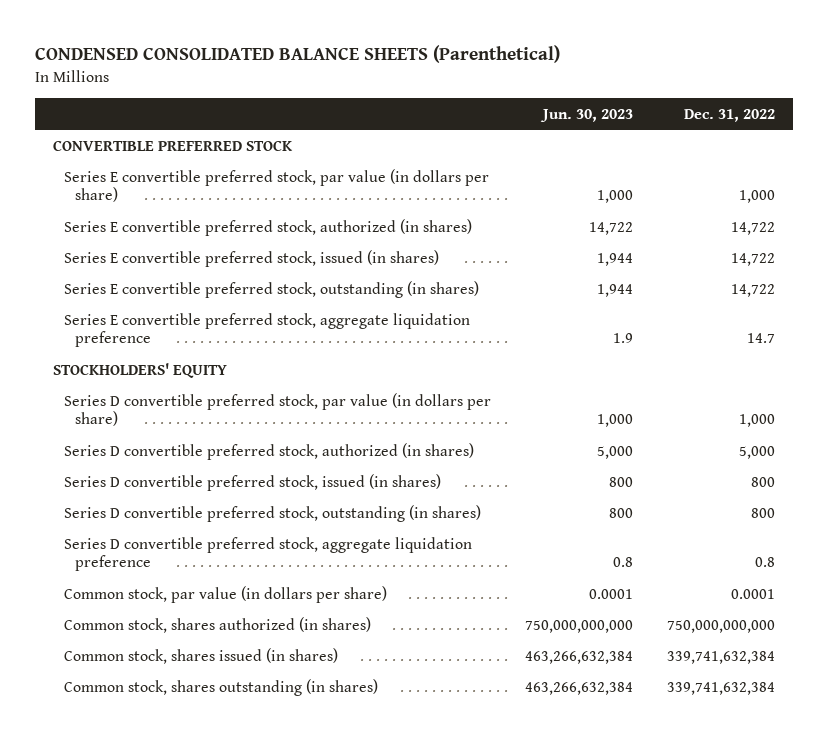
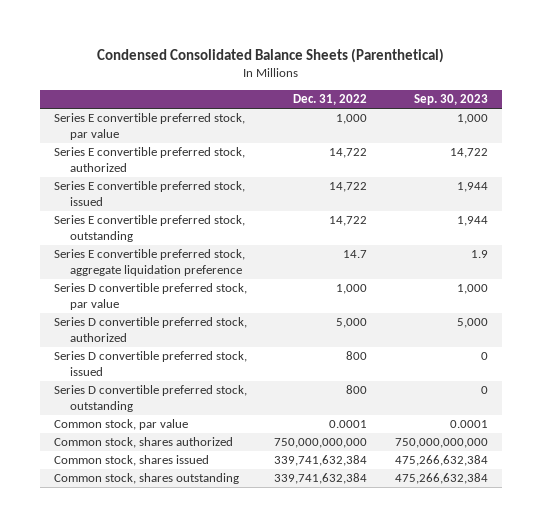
- CONDENSED CONSOLIDATED BALANCE SHEETS (Parenthetical)
+ Condensed Consolidated Balance Sheets (Parenthetical)
- | Jun. 30, 2023 | Dec. 31, 2022
+ | Dec. 31, 2022 | Sep. 30, 2023
- CONVERTIBLE PREFERRED STOCK
- Series E convertible preferred stock, par value (in dollars per share) | 1,000 | 1,000
- Series E convertible preferred stock, authorized (in shares) | 14,722 | 14,722
- Series E convertible preferred stock, issued (in shares) | 1,944 | 14,722
- Series E convertible preferred stock, outstanding (in shares) | 1,944 | 14,722
+ Series E convertible preferred stock, par value | 1,000 | 1,000
+ Series E convertible preferred stock, authorized | 14,722 | 14,722
+ Series E convertible preferred stock, issued | 14,722 | 1,944
+ Series E convertible preferred stock, outstanding | 14,722 | 1,944
- STOCKHOLDERS' EQUITY
- Series D convertible preferred stock, par value (in dollars per share) | 1,000 | 1,000
- Series D convertible preferred stock, authorized (in shares) | 5,000 | 5,000
- Series D convertible preferred stock, issued (in shares) | 800 | 800
- Series D convertible preferred stock, outstanding (in shares) | 800 | 800
- Series D convertible preferred stock, aggregate liquidation preference | 0.8 | 0.8
- Common stock, par value (in dollars per share) | 0.0001 | 0.0001
- Common stock, shares authorized (in shares) | 750,000,000,000 | 750,000,000,000
- Common stock, shares issued (in shares) | 463,266,632,384 | 339,741,632,384
- Common stock, shares outstanding (in shares) | 463,266,632,384 | 339,741,632,384
+ Series D convertible preferred stock, par value | 1,000 | 1,000
+ Series D convertible preferred stock, authorized | 5,000 | 5,000
+ Series D convertible preferred stock, issued | 800 | 0
+ Series D convertible preferred stock, outstanding | 800 | 0
+ Common stock, par value | 0.0001 | 0.0001
+ Common stock, shares authorized | 750,000,000,000 | 750,000,000,000
+ Common stock, shares issued | 339,741,632,384 | 475,266,632,384
+ Common stock, shares outstanding | 339,741,632,384 | 475,266,632,384

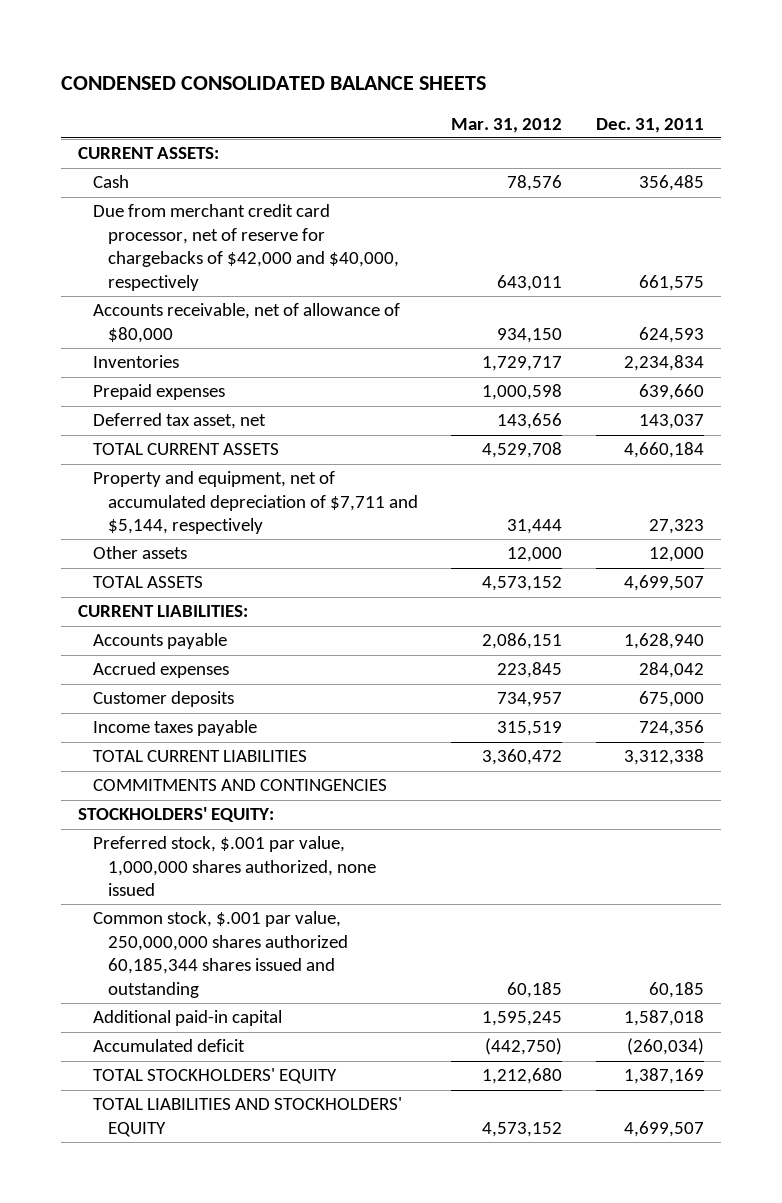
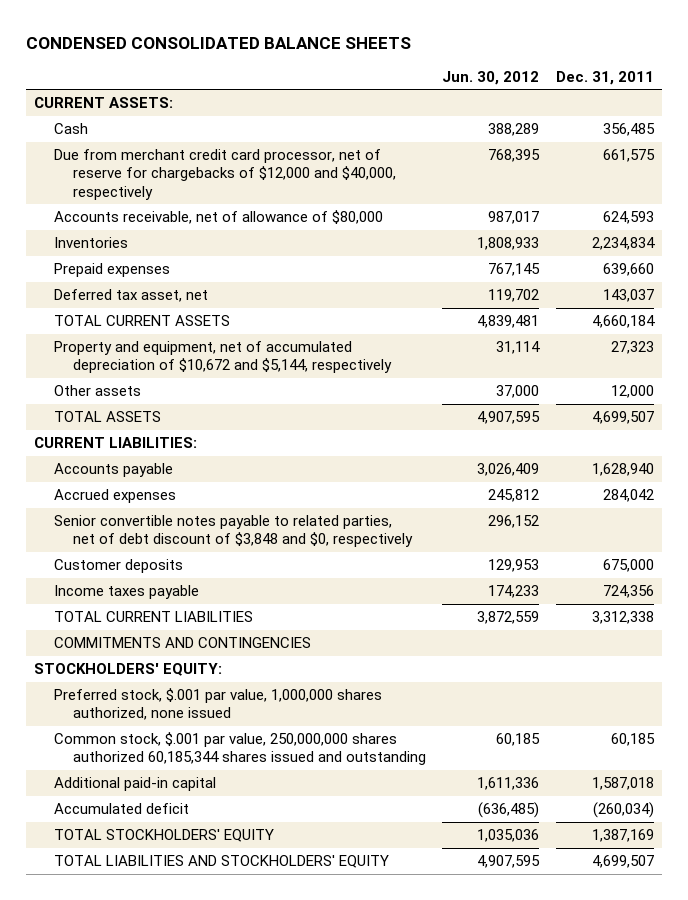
- | Mar. 31, 2012 | Dec. 31, 2011
+ | Jun. 30, 2012 | Dec. 31, 2011
- Due from merchant credit card processor, net of reserve for chargebacks of $42,000 and $40,000, respectively | 643,011 | 661,575
+ Due from merchant credit card processor, net of reserve for chargebacks of $12,000 and $40,000, respectively | 768,395 | 661,575
- Property and equipment, net of accumulated depreciation of $7,711 and $5,144, respectively | 31,444 | 27,323
+ Property and equipment, net of accumulated depreciation of $10,672 and $5,144, respectively | 31,114 | 27,323
+ Senior convertible notes payable to related parties, net of debt discount of $3,848 and $0, respectively | 296,152 |

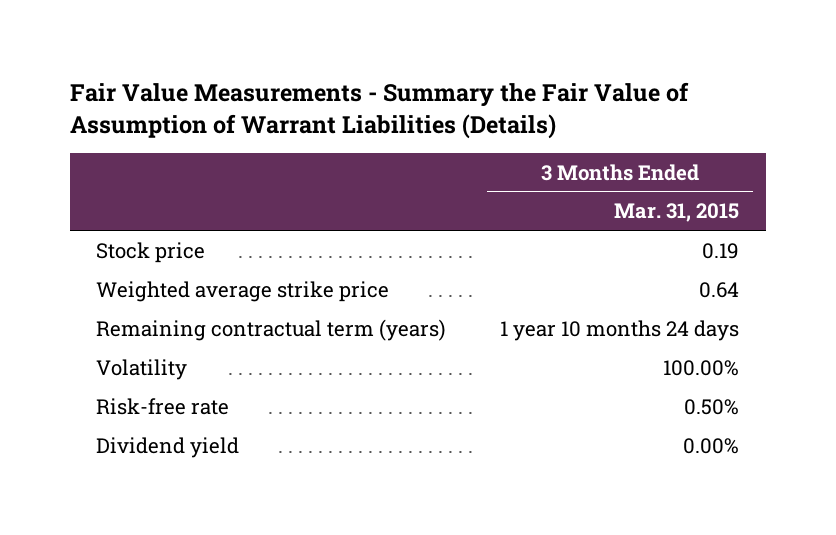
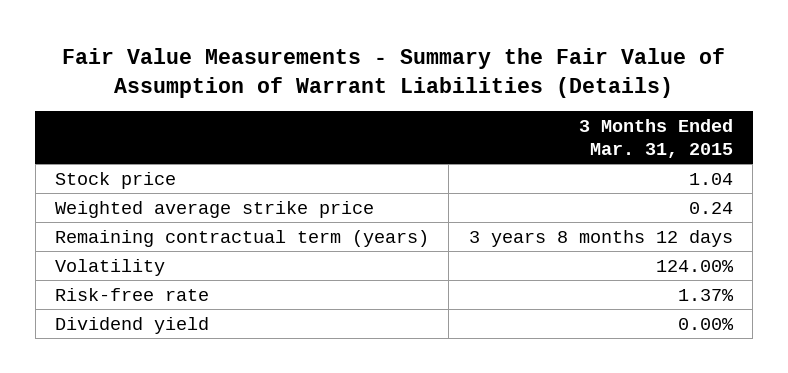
- Stock price | 0.19
- Weighted average strike price | 0.64
- Remaining contractual term (years) | 1 year 10 months 24 days
- Volatility | 100.00%
- Risk-free rate | 0.50%
+ Stock price | 1.04
+ Weighted average strike price | 0.24
+ Remaining contractual term (years) | 3 years 8 months 12 days
+ Volatility | 124.00%
+ Risk-free rate | 1.37%

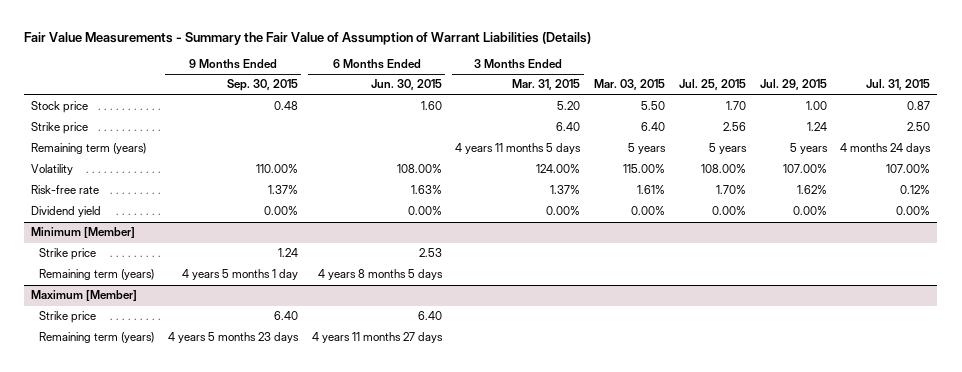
- | 3 Months Ended Mar. 31, 2015
+ | 9 Months Ended Sep. 30, 2015 | 6 Months Ended Jun. 30, 2015 | 3 Months Ended Mar. 31, 2015 | Mar. 03, 2015 | Jul. 25, 2015 | Jul. 29, 2015 | Jul. 31, 2015
- Stock price | 1.04
- Weighted average strike price | 0.24
- Remaining contractual term (years) | 3 years 8 months 12 days
+ Stock price | 0.48 | 1.60 | 5.20 | 5.50 | 1.70 | 1.00 | 0.87
+ Strike price | | | 6.40 | 6.40 | 2.56 | 1.24 | 2.50
+ Remaining term (years) | | | 4 years 11 months 5 days | 5 years | 5 years | 5 years | 4 months 24 days
+ Minimum [Member]
+ Strike price | 1.24 | 2.53 | | | | |
+ Remaining term (years) | 4 years 5 months 1 day | 4 years 8 months 5 days | | | | |
+ Maximum [Member]
+ Strike price | 6.40 | 6.40 | | | | |
+ Remaining term (years) | 4 years 5 months 23 days | 4 years 11 months 27 days | | | | |

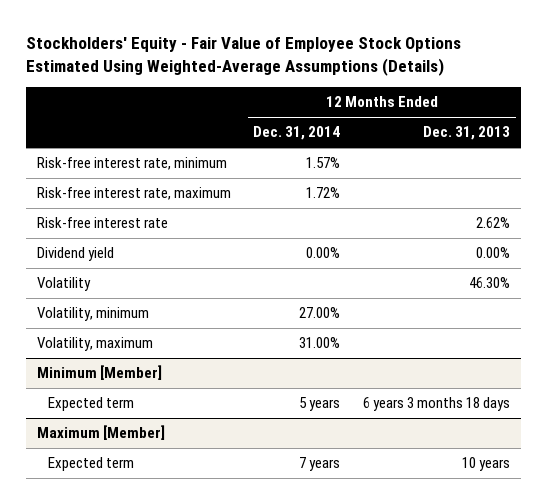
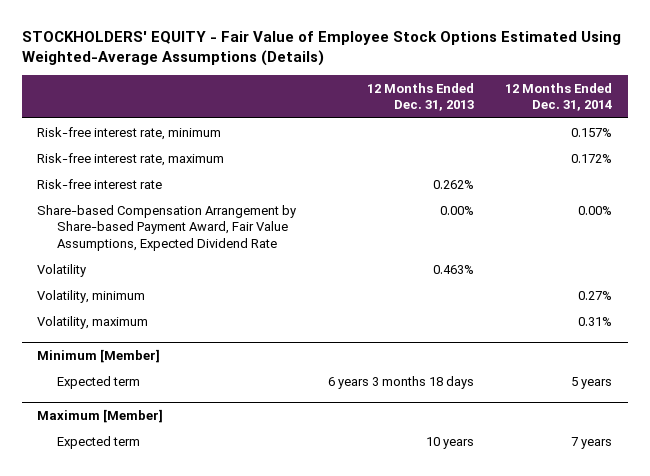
- Stockholders' Equity - Fair Value of Employee Stock Options Estimated Using Weighted-Average Assumptions (Details)
+ STOCKHOLDERS' EQUITY - Fair Value of Employee Stock Options Estimated Using Weighted-Average Assumptions (Details)
- | 12 Months Ended Dec. 31, 2014 | 12 Months Ended Dec. 31, 2013
+ | 12 Months Ended Dec. 31, 2013 | 12 Months Ended Dec. 31, 2014
- Risk-free interest rate, minimum | 1.57% |
- Risk-free interest rate, maximum | 1.72% |
- Risk-free interest rate | | 2.62%
- Dividend yield | 0.00% | 0.00%
- Volatility | | 46.30%
- Volatility, minimum | 27.00% |
- Volatility, maximum | 31.00% |
+ Risk-free interest rate, minimum | | 0.157%
+ Risk-free interest rate, maximum | | 0.172%
+ Risk-free interest rate | 0.262% |
+ Share-based Compensation Arrangement by Share-based Payment Award, Fair Value Assumptions, Expected Dividend Rate | 0.00% | 0.00%
+ Volatility | 0.463% |
+ Volatility, minimum | | 0.27%
+ Volatility, maximum | | 0.31%

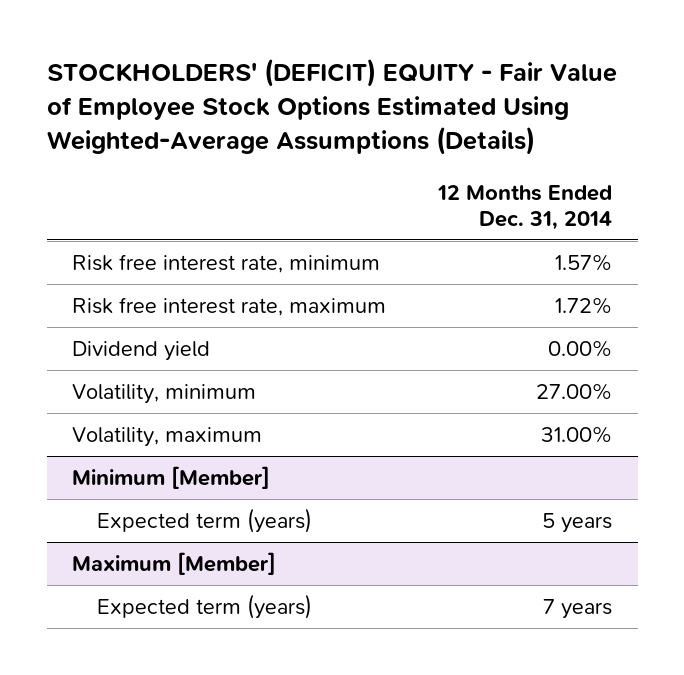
- STOCKHOLDERS' EQUITY - Fair Value of Employee Stock Options Estimated Using Weighted-Average Assumptions (Details)
+ STOCKHOLDERS' (DEFICIT) EQUITY - Fair Value of Employee Stock Options Estimated Using Weighted-Average Assumptions (Details)
- | 12 Months Ended Dec. 31, 2013 | 12 Months Ended Dec. 31, 2014
+ | 12 Months Ended Dec. 31, 2014
- Risk-free interest rate, minimum | | 0.157%
- Risk-free interest rate, maximum | | 0.172%
- Risk-free interest rate | 0.262% |
- Share-based Compensation Arrangement by Share-based Payment Award, Fair Value Assumptions, Expected Dividend Rate | 0.00% | 0.00%
- Volatility | 0.463% |
- Volatility, minimum | | 0.27%
- Volatility, maximum | | 0.31%
+ Risk free interest rate, minimum | 1.57%
+ Risk free interest rate, maximum | 1.72%
+ Dividend yield | 0.00%
+ Volatility, minimum | 27.00%
+ Volatility, maximum | 31.00%
@ Minimum [Member]
- Expected term | 6 years 3 months 18 days | 5 years
+ Expected term (years) | 5 years
@ Maximum [Member]
- Expected term | 10 years | 7 years
+ Expected term (years) | 7 years

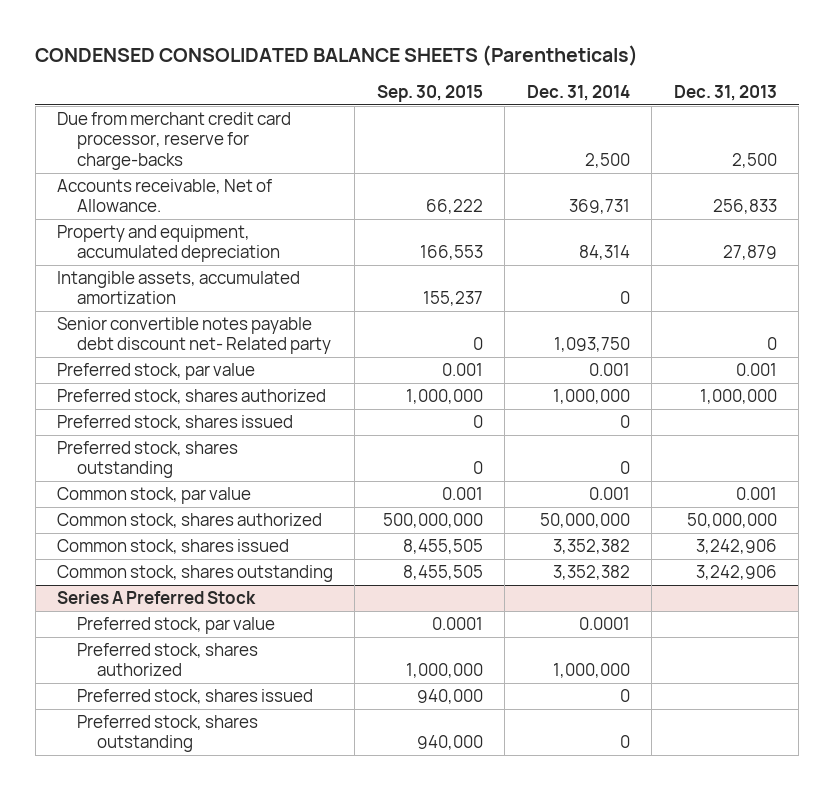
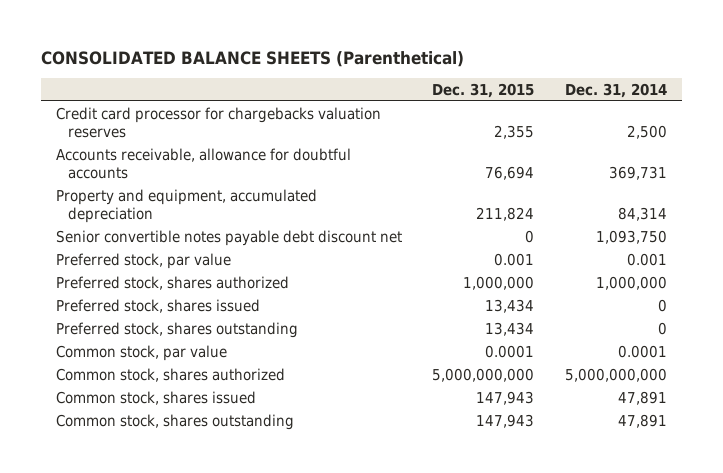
- CONDENSED CONSOLIDATED BALANCE SHEETS (Parentheticals)
+ CONSOLIDATED BALANCE SHEETS (Parenthetical)
- | Sep. 30, 2015 | Dec. 31, 2014 | Dec. 31, 2013
+ | Dec. 31, 2015 | Dec. 31, 2014
- Due from merchant credit card processor, reserve for charge-backs | | 2,500 | 2,500
- Accounts receivable, Net of Allowance. | 66,222 | 369,731 | 256,833
+ Credit card processor for chargebacks valuation reserves | 2,355 | 2,500
+ Accounts receivable, allowance for doubtful accounts | 76,694 | 369,731
- Intangible assets, accumulated amortization | 155,237 | 0 |
- Senior convertible notes payable debt discount net- Related party | 0 | 1,093,750 | 0
+ Senior convertible notes payable debt discount net | 0 | 1,093,750
- Common stock, par value | 0.001 | 0.001 | 0.001
- Common stock, shares authorized | 500,000,000 | 50,000,000 | 50,000,000
- Common stock, shares issued | 8,455,505 | 3,352,382 | 3,242,906
- Common stock, shares outstanding | 8,455,505 | 3,352,382 | 3,242,906
- Series A Preferred Stock
- Preferred stock, par value | 0.0001 | 0.0001 |
- Preferred stock, shares authorized | 1,000,000 | 1,000,000 |
- Preferred stock, shares issued | 940,000 | 0 |
- Preferred stock, shares outstanding | 940,000 | 0 |
+ Common stock, par value | 0.0001 | 0.0001
+ Common stock, shares authorized | 5,000,000,000 | 5,000,000,000
+ Common stock, shares issued | 147,943 | 47,891
+ Common stock, shares outstanding | 147,943 | 47,891

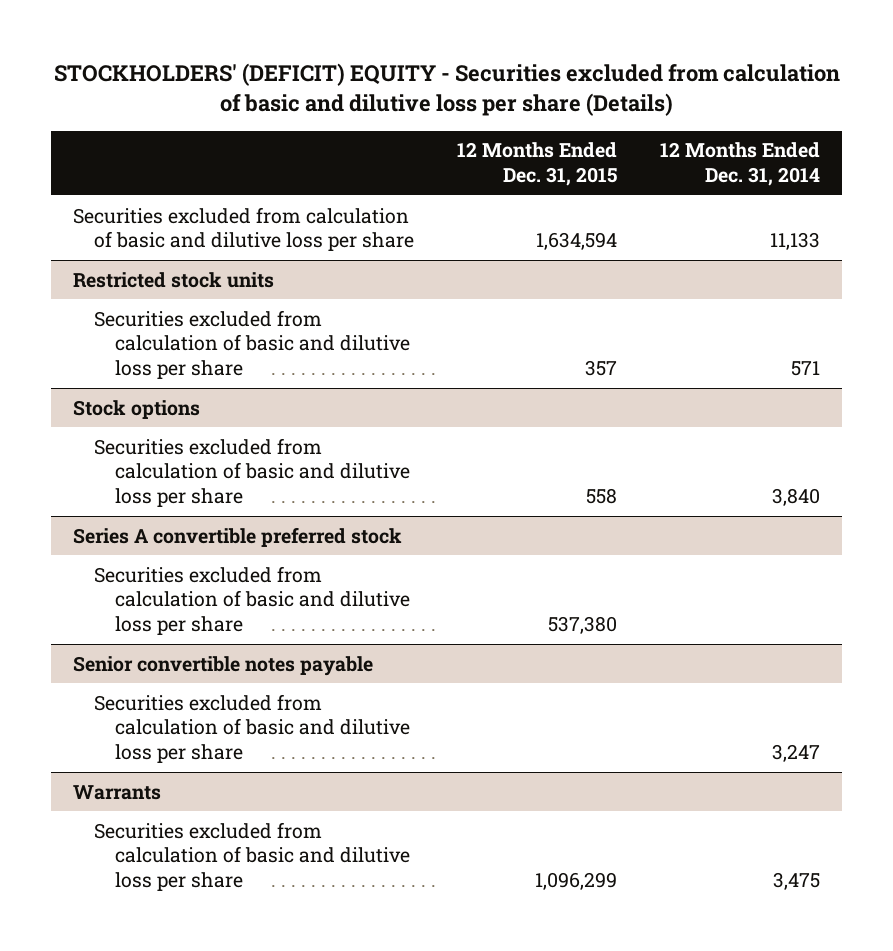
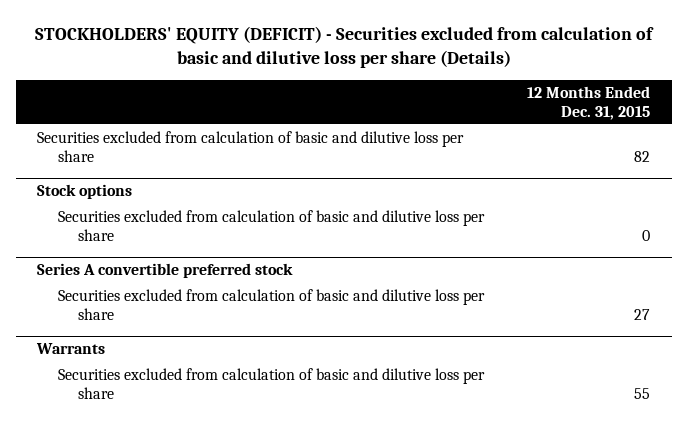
- STOCKHOLDERS' (DEFICIT) EQUITY - Securities excluded from calculation of basic and dilutive loss per share (Details)
+ STOCKHOLDERS' EQUITY (DEFICIT) - Securities excluded from calculation of basic and dilutive loss per share (Details)
- | 12 Months Ended Dec. 31, 2015 | 12 Months Ended Dec. 31, 2014
+ | 12 Months Ended Dec. 31, 2015
- Securities excluded from calculation of basic and dilutive loss per share | 1,634,594 | 11,133
- Restricted stock units
- Securities excluded from calculation of basic and dilutive loss per share | 357 | 571
+ Securities excluded from calculation of basic and dilutive loss per share | 82
@ Stock options
- Securities excluded from calculation of basic and dilutive loss per share | 558 | 3,840
+ Securities excluded from calculation of basic and dilutive loss per share | 0
@ Series A convertible preferred stock
- Securities excluded from calculation of basic and dilutive loss per share | 537,380 |
- Senior convertible notes payable
- Securities excluded from calculation of basic and dilutive loss per share | | 3,247
@ Series A convertible preferred stock
+ Securities excluded from calculation of basic and dilutive loss per share | 27
@ Warrants
- Securities excluded from calculation of basic and dilutive loss per share | 1,096,299 | 3,475
+ Securities excluded from calculation of basic and dilutive loss per share | 55

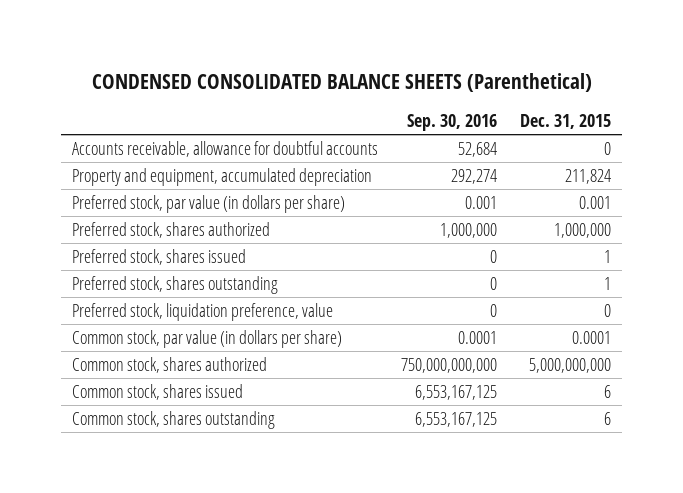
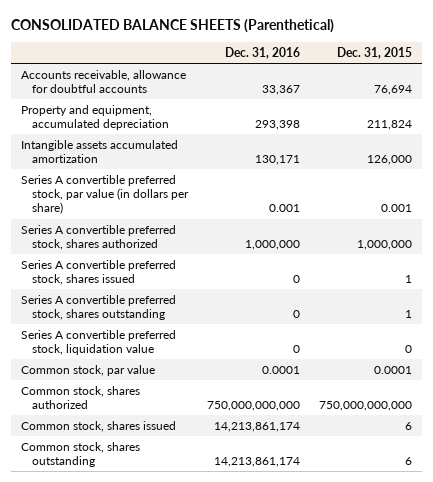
- CONDENSED CONSOLIDATED BALANCE SHEETS (Parenthetical)
+ CONSOLIDATED BALANCE SHEETS (Parenthetical)
- | Sep. 30, 2016 | Dec. 31, 2015
+ | Dec. 31, 2016 | Dec. 31, 2015
- Accounts receivable, allowance for doubtful accounts | 52,684 | 0
+ Accounts receivable, allowance for doubtful accounts | 33,367 | 76,694
- Preferred stock, par value (in dollars per share) | 0.001 | 0.001
- Preferred stock, shares authorized | 1,000,000 | 1,000,000
- Preferred stock, shares issued | 0 | 1
- Preferred stock, shares outstanding | 0 | 1
- Preferred stock, liquidation preference, value | 0 | 0
- Common stock, par value (in dollars per share) | 0.0001 | 0.0001
- Common stock, shares authorized | 750,000,000,000 | 5,000,000,000
+ Intangible assets accumulated amortization | 130,171 | 126,000
+ Series A convertible preferred stock, par value (in dollars per share) | 0.001 | 0.001
+ Series A convertible preferred stock, shares authorized | 1,000,000 | 1,000,000
+ Series A convertible preferred stock, shares issued | 0 | 1
+ Series A convertible preferred stock, shares outstanding | 0 | 1
+ Series A convertible preferred stock, liquidation value | 0 | 0
+ Common stock, par value | 0.0001 | 0.0001
+ Common stock, shares authorized | 750,000,000,000 | 750,000,000,000

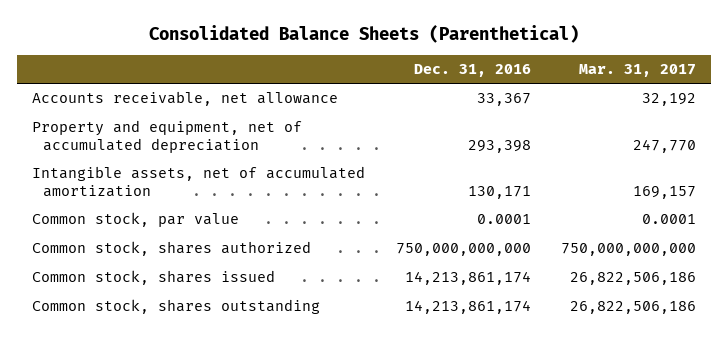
- CONSOLIDATED BALANCE SHEETS (Parenthetical)
+ Consolidated Balance Sheets (Parenthetical)
- | Dec. 31, 2016 | Dec. 31, 2015
+ | Dec. 31, 2016 | Mar. 31, 2017
- Accounts receivable, allowance for doubtful accounts | 33,367 | 76,694
- Property and equipment, accumulated depreciation | 293,398 | 211,824
- Intangible assets accumulated amortization | 130,171 | 126,000
- Series A convertible preferred stock, par value (in dollars per share) | 0.001 | 0.001
- Series A convertible preferred stock, shares authorized | 1,000,000 | 1,000,000
- Series A convertible preferred stock, shares issued | 0 | 1
- Series A convertible preferred stock, shares outstanding | 0 | 1
- Series A convertible preferred stock, liquidation value | 0 | 0
+ Accounts receivable, net allowance | 33,367 | 32,192
+ Property and equipment, net of accumulated depreciation | 293,398 | 247,770
+ Intangible assets, net of accumulated amortization | 130,171 | 169,157

